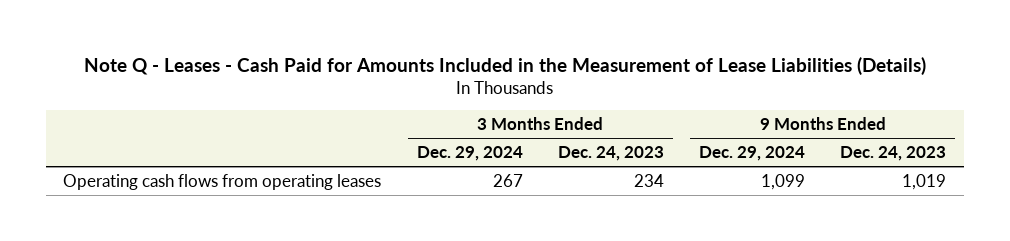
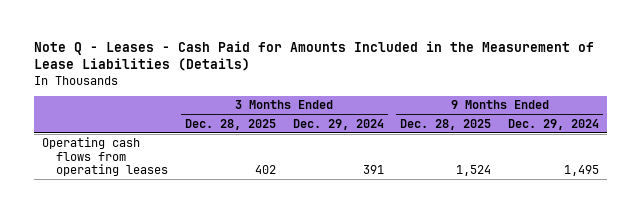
- | 3 Months Ended Dec. 29, 2024 | 3 Months Ended Dec. 24, 2023 | 9 Months Ended Dec. 29, 2024 | 9 Months Ended Dec. 24, 2023
+ | 3 Months Ended Dec. 28, 2025 | 3 Months Ended Dec. 29, 2024 | 9 Months Ended Dec. 28, 2025 | 9 Months Ended Dec. 29, 2024
- Operating cash flows from operating leases | 267 | 234 | 1,099 | 1,019
+ Operating cash flows from operating leases | 402 | 391 | 1,524 | 1,495

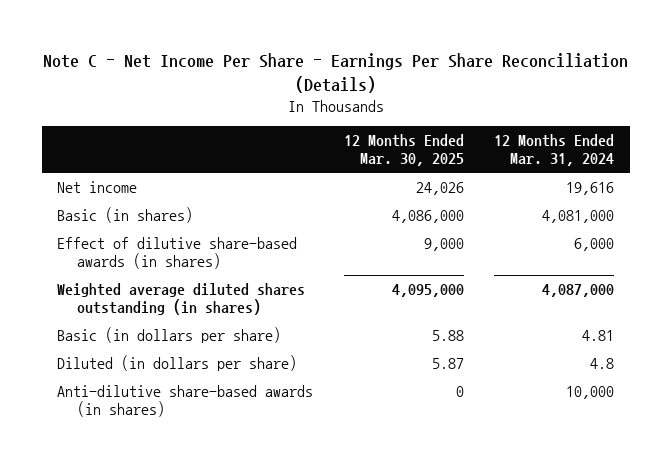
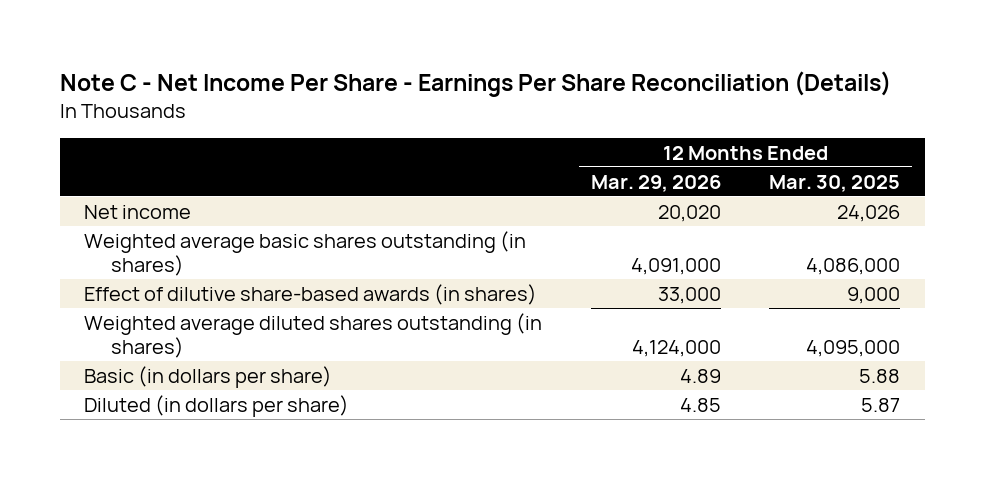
- | 12 Months Ended Mar. 30, 2025 | 12 Months Ended Mar. 31, 2024
+ | 12 Months Ended Mar. 29, 2026 | 12 Months Ended Mar. 30, 2025
- Basic (in shares) | 4,086,000 | 4,081,000
+ Weighted average basic shares outstanding (in shares) | 4,091,000 | 4,086,000
- Anti-dilutive share-based awards (in shares) | 0 | 10,000

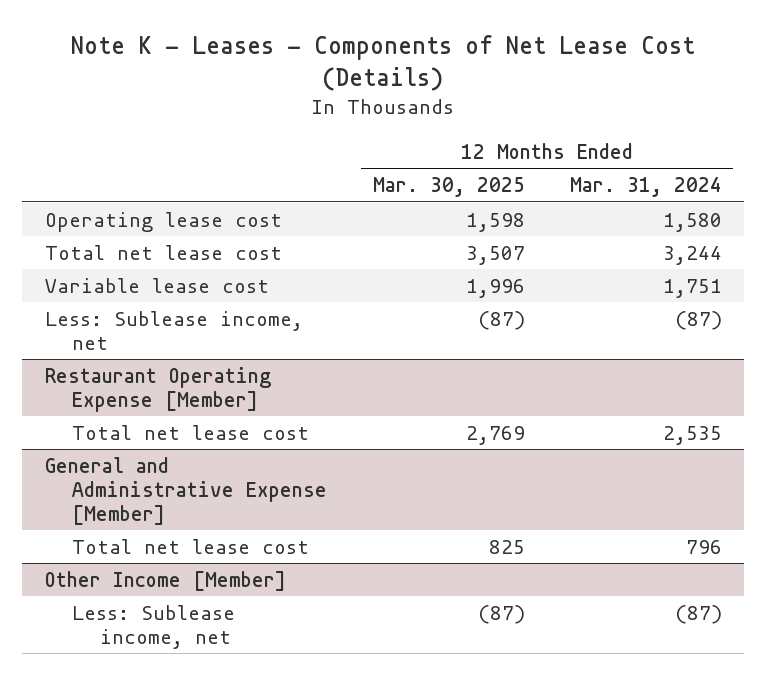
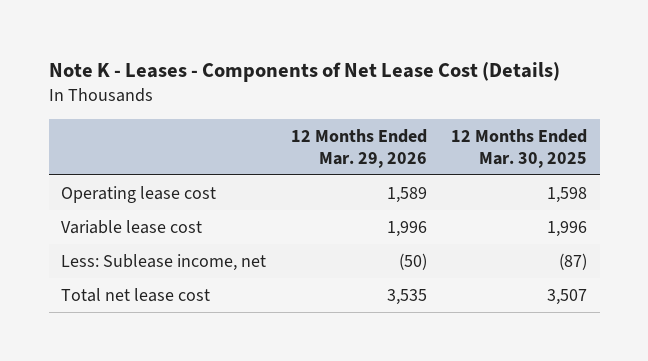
- | 12 Months Ended Mar. 30, 2025 | 12 Months Ended Mar. 31, 2024
+ | 12 Months Ended Mar. 29, 2026 | 12 Months Ended Mar. 30, 2025
- Restaurant Operating Expense [Member]
- Total net lease cost | 2,769 | 2,535
- General and Administrative Expense [Member]
- Total net lease cost | 825 | 796
- Other Income [Member]
- Less: Sublease income, net | (87) | (87)
moved down: Total net lease cost | 3,535 | 3,507

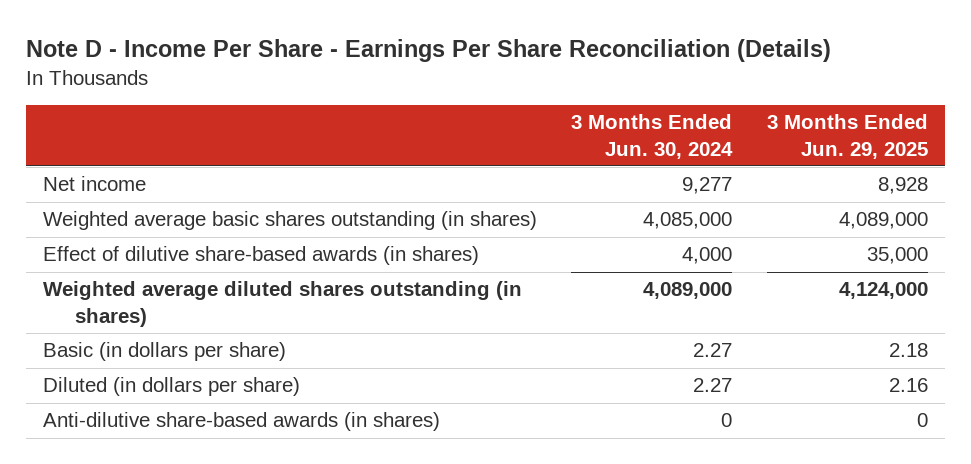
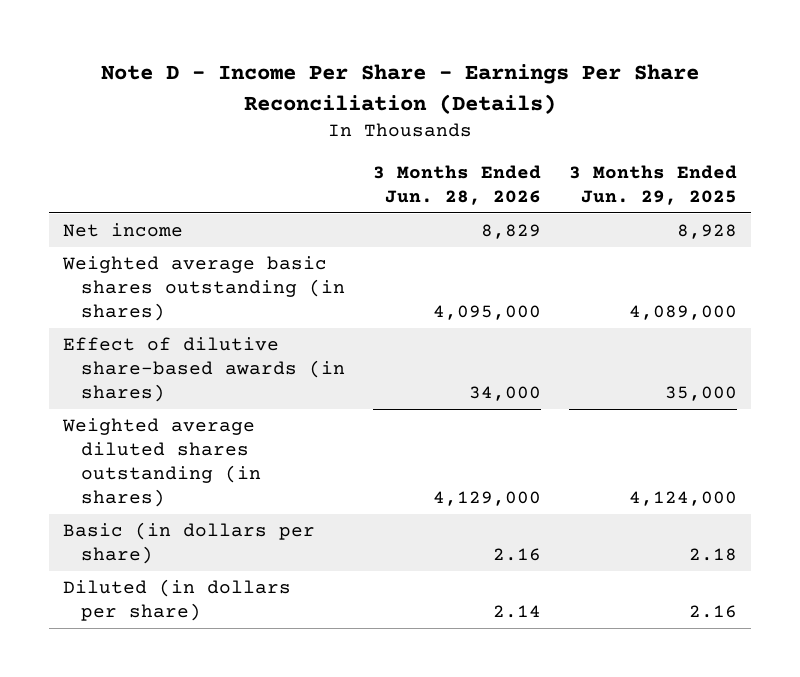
- | 3 Months Ended Jun. 30, 2024 | 3 Months Ended Jun. 29, 2025
+ | 3 Months Ended Jun. 28, 2026 | 3 Months Ended Jun. 29, 2025
- Anti-dilutive share-based awards (in shares) | 0 | 0

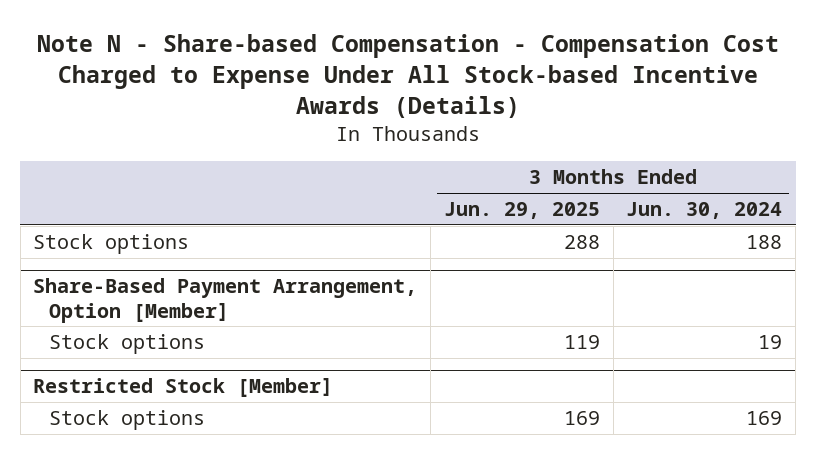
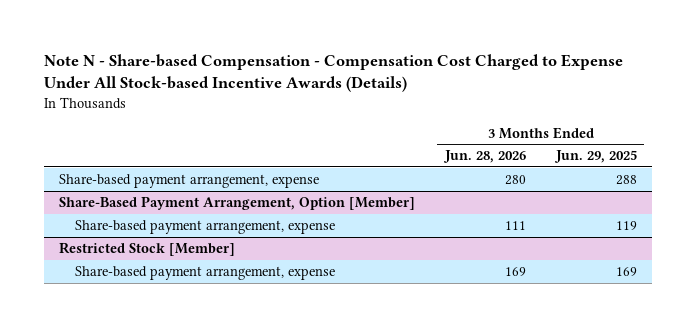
- | 3 Months Ended Jun. 29, 2025 | 3 Months Ended Jun. 30, 2024
+ | 3 Months Ended Jun. 28, 2026 | 3 Months Ended Jun. 29, 2025
- Stock options | 288 | 188
+ Share-based payment arrangement, expense | 280 | 288
@ Share-Based Payment Arrangement, Option [Member]
- Stock options | 119 | 19
+ Share-based payment arrangement, expense | 111 | 119
@ Restricted Stock [Member]
- Stock options | 169 | 169
+ Share-based payment arrangement, expense | 169 | 169

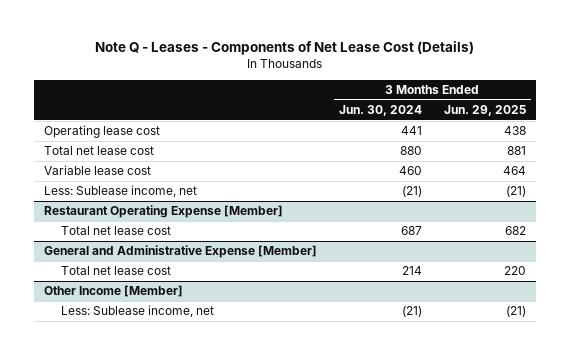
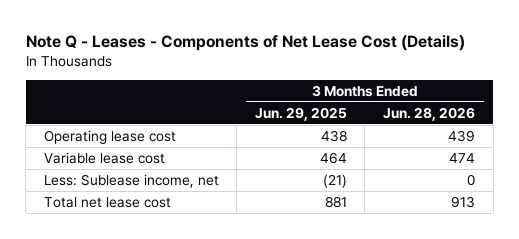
- | 3 Months Ended Jun. 30, 2024 | 3 Months Ended Jun. 29, 2025
+ | 3 Months Ended Jun. 29, 2025 | 3 Months Ended Jun. 28, 2026
- Restaurant Operating Expense [Member]
- Total net lease cost | 687 | 682
- General and Administrative Expense [Member]
- Total net lease cost | 214 | 220
- Other Income [Member]
- Less: Sublease income, net | (21) | (21)
moved down: Total net lease cost | 881 | 913

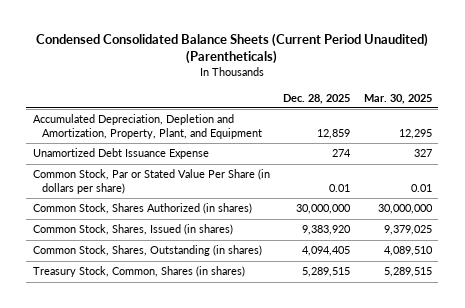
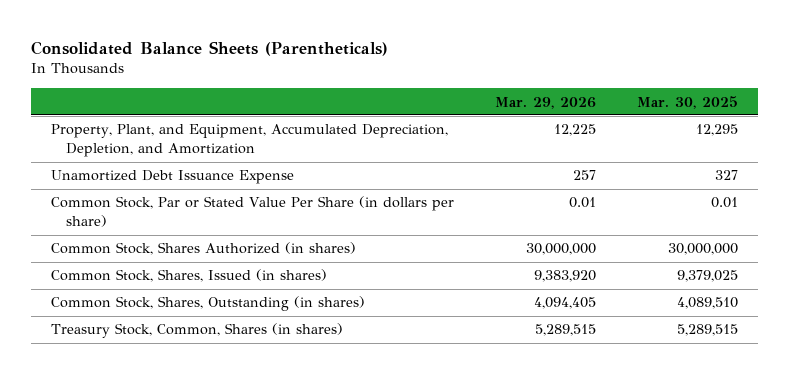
- Condensed Consolidated Balance Sheets (Current Period Unaudited) (Parentheticals)
+ Consolidated Balance Sheets (Parentheticals)
- | Dec. 28, 2025 | Mar. 30, 2025
+ | Mar. 29, 2026 | Mar. 30, 2025
- Accumulated Depreciation, Depletion and Amortization, Property, Plant, and Equipment | 12,859 | 12,295
+ Property, Plant, and Equipment, Accumulated Depreciation, Depletion, and Amortization | 12,225 | 12,295

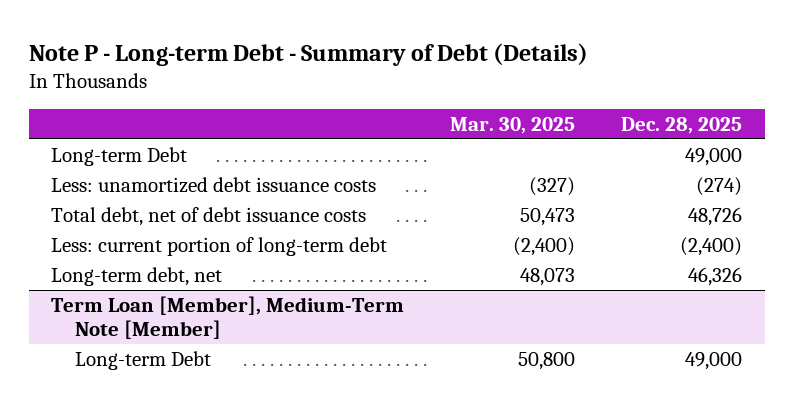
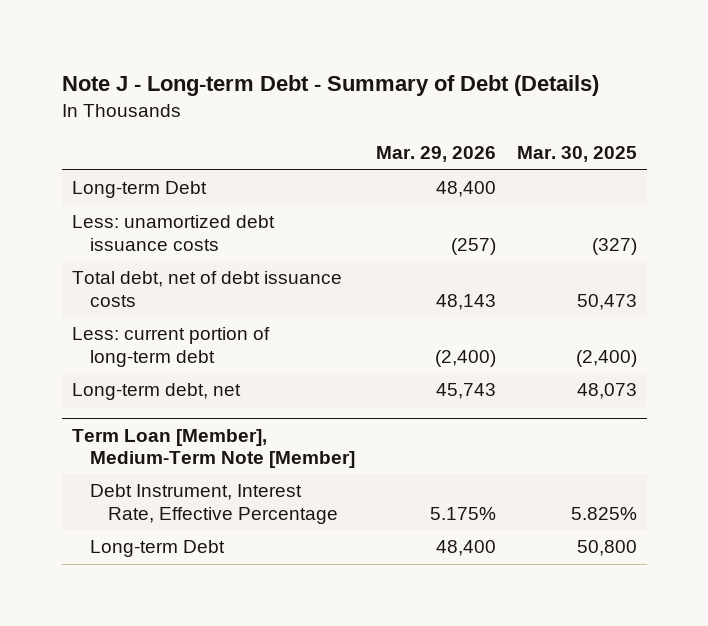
- Note P - Long-term Debt - Summary of Debt (Details)
+ Note J - Long-term Debt - Summary of Debt (Details)
- | Mar. 30, 2025 | Dec. 28, 2025
+ | Mar. 29, 2026 | Mar. 30, 2025
@ Term Loan [Member], Medium-Term Note [Member]
+ Debt Instrument, Interest Rate, Effective Percentage | 5.175% | 5.825%

